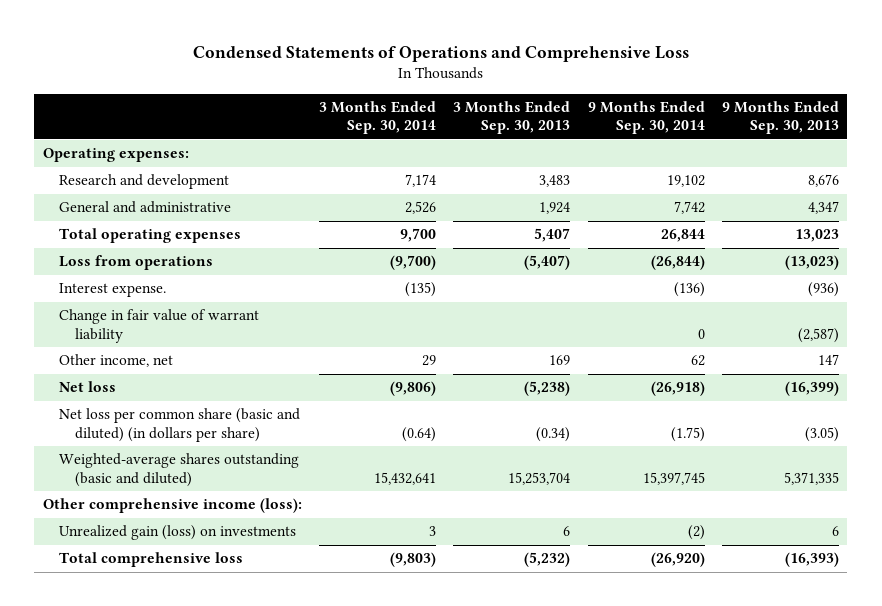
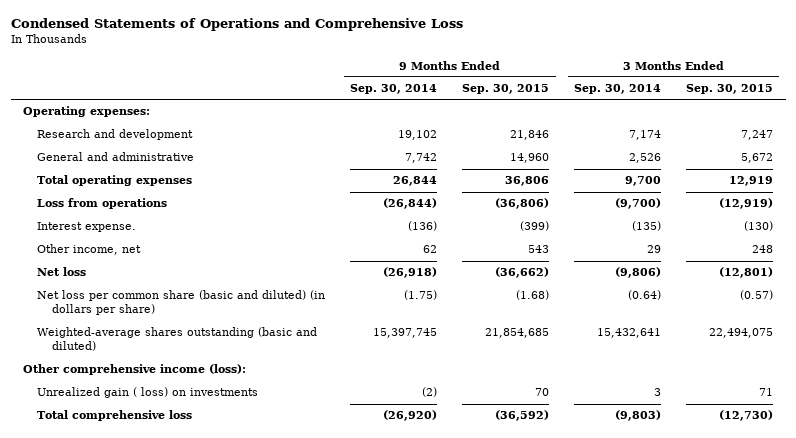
- | 3 Months Ended Sep. 30, 2014 | 3 Months Ended Sep. 30, 2013 | 9 Months Ended Sep. 30, 2014 | 9 Months Ended Sep. 30, 2013
+ | 9 Months Ended Sep. 30, 2014 | 9 Months Ended Sep. 30, 2015 | 3 Months Ended Sep. 30, 2014 | 3 Months Ended Sep. 30, 2015
- Change in fair value of warrant liability | | | 0 | (2,587)
- Unrealized gain (loss) on investments | 3 | 6 | (2) | 6
+ Unrealized gain ( loss) on investments | (2) | 70 | 3 | 71

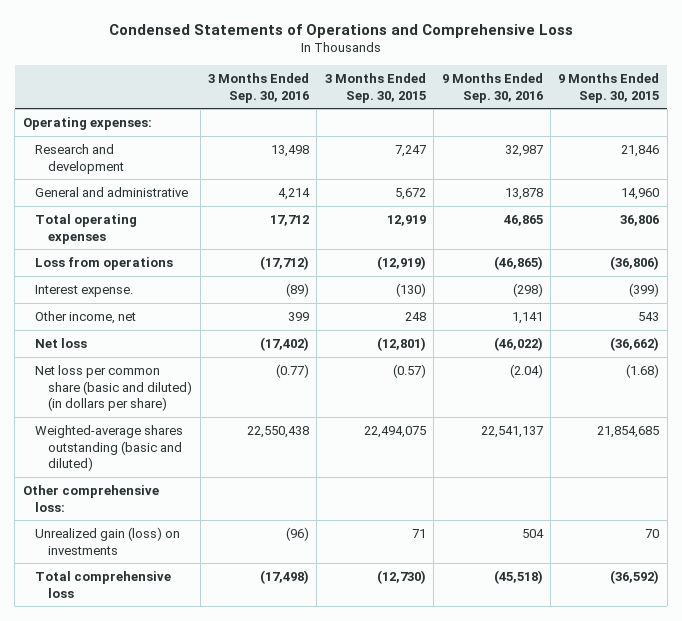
- | 9 Months Ended Sep. 30, 2014 | 9 Months Ended Sep. 30, 2015 | 3 Months Ended Sep. 30, 2014 | 3 Months Ended Sep. 30, 2015
+ | 3 Months Ended Sep. 30, 2016 | 3 Months Ended Sep. 30, 2015 | 9 Months Ended Sep. 30, 2016 | 9 Months Ended Sep. 30, 2015
- Other comprehensive income (loss):
- Unrealized gain ( loss) on investments | (2) | 70 | 3 | 71
+ Other comprehensive loss:
+ Unrealized gain (loss) on investments | (96) | 71 | 504 | 70

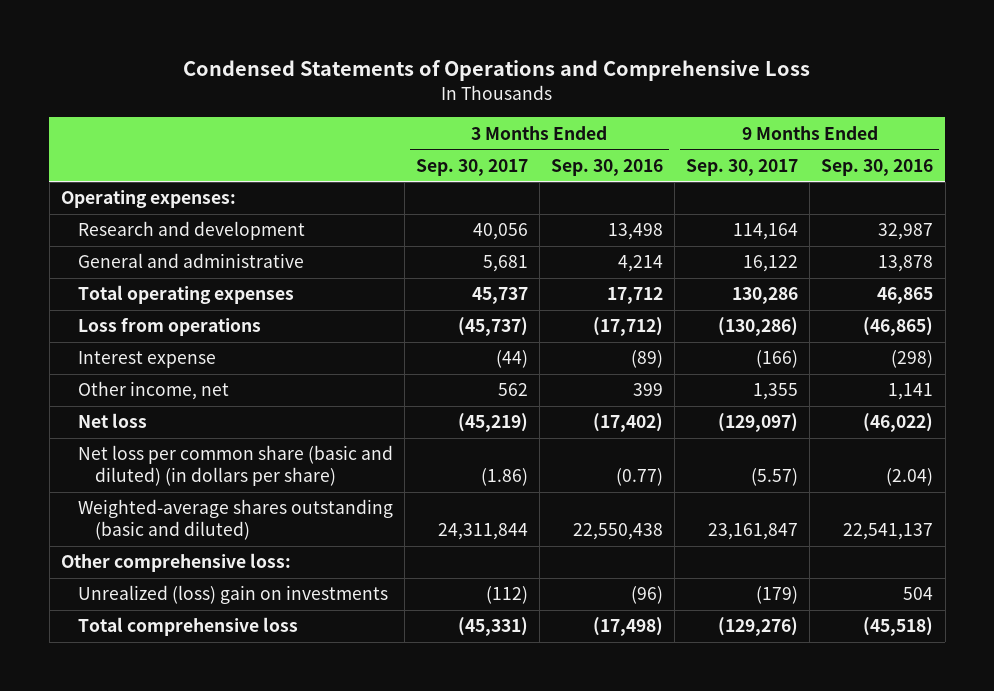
- | 3 Months Ended Sep. 30, 2016 | 3 Months Ended Sep. 30, 2015 | 9 Months Ended Sep. 30, 2016 | 9 Months Ended Sep. 30, 2015
+ | 3 Months Ended Sep. 30, 2017 | 3 Months Ended Sep. 30, 2016 | 9 Months Ended Sep. 30, 2017 | 9 Months Ended Sep. 30, 2016
- Interest expense. | (89) | (130) | (298) | (399)
+ Interest expense | (44) | (89) | (166) | (298)
- Unrealized gain (loss) on investments | (96) | 71 | 504 | 70
+ Unrealized (loss) gain on investments | (112) | (96) | (179) | 504

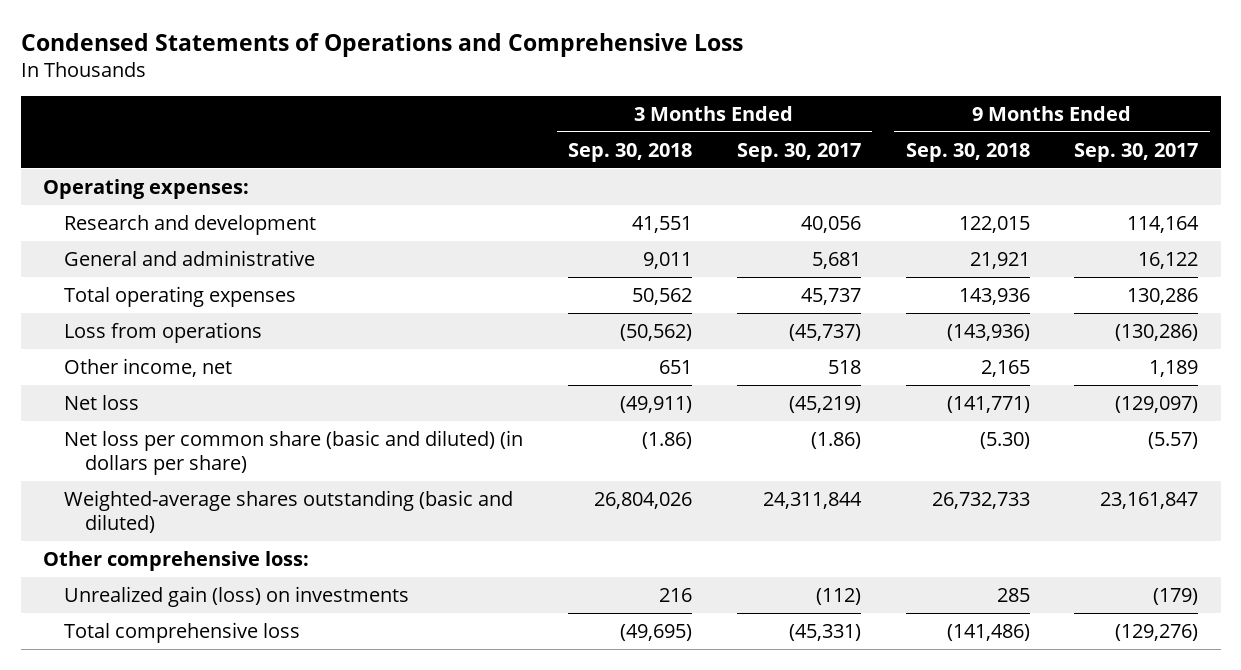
- | 3 Months Ended Sep. 30, 2017 | 3 Months Ended Sep. 30, 2016 | 9 Months Ended Sep. 30, 2017 | 9 Months Ended Sep. 30, 2016
+ | 3 Months Ended Sep. 30, 2018 | 3 Months Ended Sep. 30, 2017 | 9 Months Ended Sep. 30, 2018 | 9 Months Ended Sep. 30, 2017
- Interest expense | (44) | (89) | (166) | (298)
- Other income, net | 562 | 399 | 1,355 | 1,141
+ Other income, net | 651 | 518 | 2,165 | 1,189
- Unrealized (loss) gain on investments | (112) | (96) | (179) | 504
+ Unrealized gain (loss) on investments | 216 | (112) | 285 | (179)

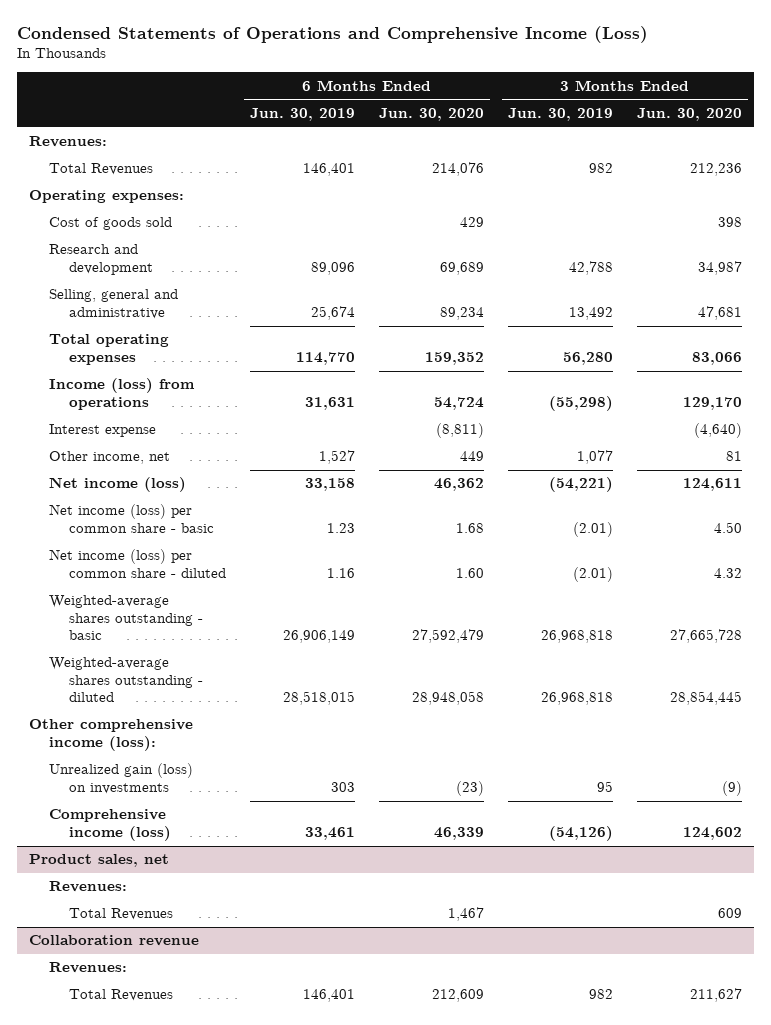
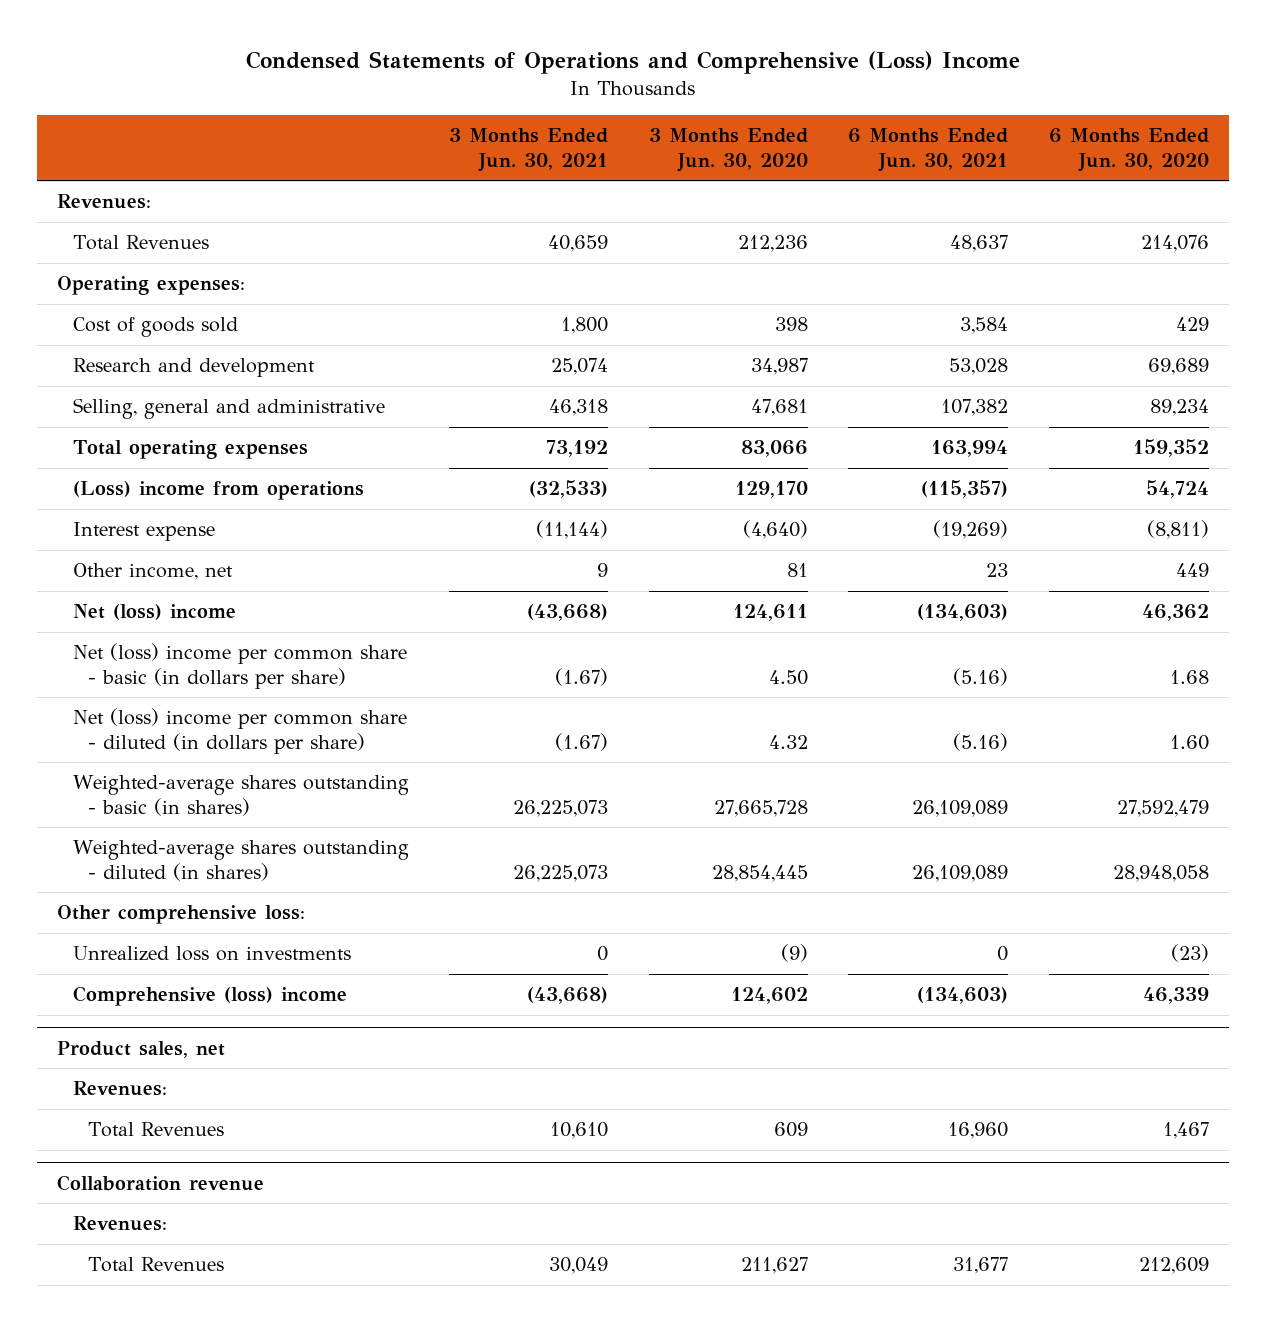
- Condensed Statements of Operations and Comprehensive Income (Loss)
+ Condensed Statements of Operations and Comprehensive (Loss) Income
- | 6 Months Ended Jun. 30, 2019 | 6 Months Ended Jun. 30, 2020 | 3 Months Ended Jun. 30, 2019 | 3 Months Ended Jun. 30, 2020
+ | 3 Months Ended Jun. 30, 2021 | 3 Months Ended Jun. 30, 2020 | 6 Months Ended Jun. 30, 2021 | 6 Months Ended Jun. 30, 2020
- Income (loss) from operations | 31,631 | 54,724 | (55,298) | 129,170
+ (Loss) income from operations | (32,533) | 129,170 | (115,357) | 54,724
- Net income (loss) | 33,158 | 46,362 | (54,221) | 124,611
- Net income (loss) per common share - basic | 1.23 | 1.68 | (2.01) | 4.50
- Net income (loss) per common share - diluted | 1.16 | 1.60 | (2.01) | 4.32
- Weighted-average shares outstanding - basic | 26,906,149 | 27,592,479 | 26,968,818 | 27,665,728
- Weighted-average shares outstanding - diluted | 28,518,015 | 28,948,058 | 26,968,818 | 28,854,445
- Other comprehensive income (loss):
- Unrealized gain (loss) on investments | 303 | (23) | 95 | (9)
- Comprehensive income (loss) | 33,461 | 46,339 | (54,126) | 124,602
+ Net (loss) income | (43,668) | 124,611 | (134,603) | 46,362
+ Net (loss) income per common share - basic (in dollars per share) | (1.67) | 4.50 | (5.16) | 1.68
+ Net (loss) income per common share - diluted (in dollars per share) | (1.67) | 4.32 | (5.16) | 1.60
+ Weighted-average shares outstanding - basic (in shares) | 26,225,073 | 27,665,728 | 26,109,089 | 27,592,479
+ Weighted-average shares outstanding - diluted (in shares) | 26,225,073 | 28,854,445 | 26,109,089 | 28,948,058
+ Other comprehensive loss:
+ Unrealized loss on investments | 0 | (9) | 0 | (23)
+ Comprehensive (loss) income | (43,668) | 124,602 | (134,603) | 46,339

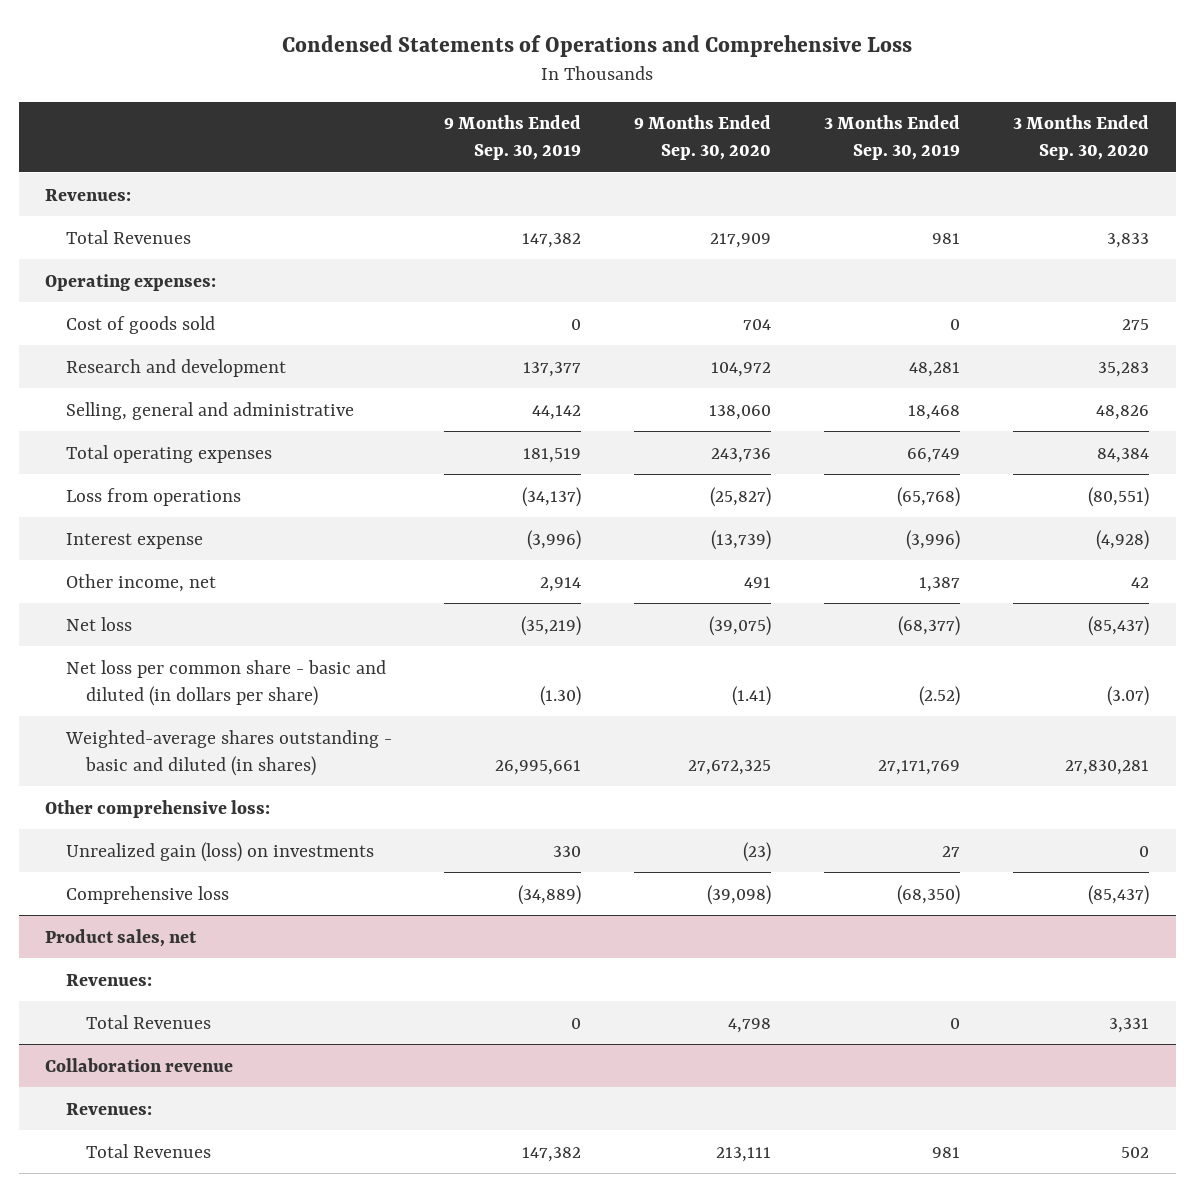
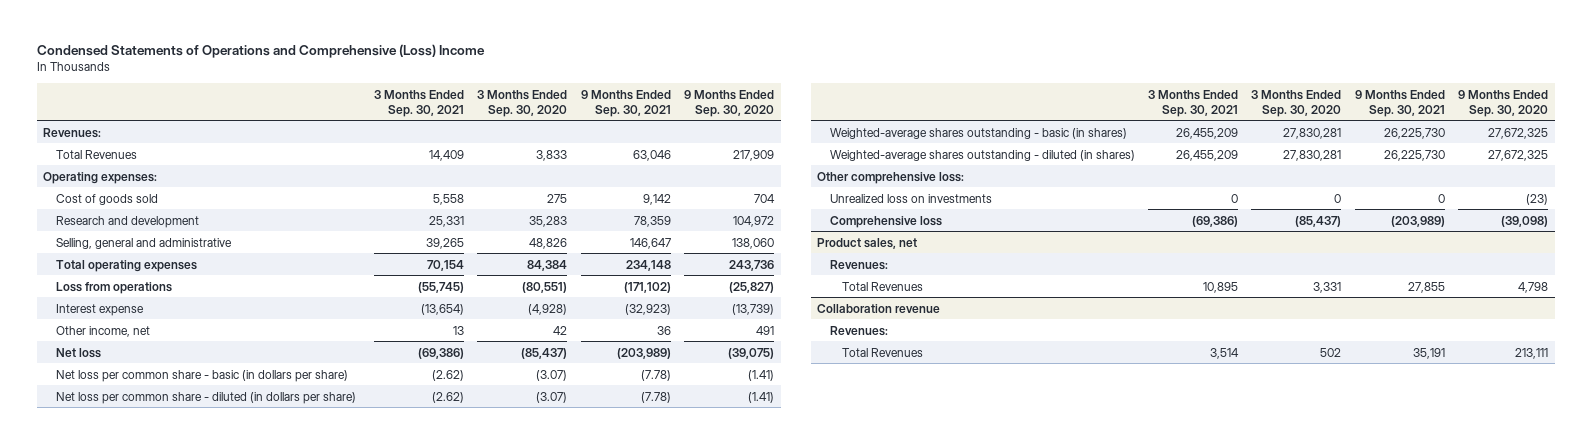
- Condensed Statements of Operations and Comprehensive Loss
+ Condensed Statements of Operations and Comprehensive (Loss) Income
- | 9 Months Ended Sep. 30, 2019 | 9 Months Ended Sep. 30, 2020 | 3 Months Ended Sep. 30, 2019 | 3 Months Ended Sep. 30, 2020
+ | 3 Months Ended Sep. 30, 2021 | 3 Months Ended Sep. 30, 2020 | 9 Months Ended Sep. 30, 2021 | 9 Months Ended Sep. 30, 2020
- Net loss per common share - basic and diluted (in dollars per share) | (1.30) | (1.41) | (2.52) | (3.07)
- Weighted-average shares outstanding - basic and diluted (in shares) | 26,995,661 | 27,672,325 | 27,171,769 | 27,830,281
+ Net loss per common share - basic (in dollars per share) | (2.62) | (3.07) | (7.78) | (1.41)
+ Net loss per common share - diluted (in dollars per share) | (2.62) | (3.07) | (7.78) | (1.41)
+ Weighted-average shares outstanding - basic (in shares) | 26,455,209 | 27,830,281 | 26,225,730 | 27,672,325
+ Weighted-average shares outstanding - diluted (in shares) | 26,455,209 | 27,830,281 | 26,225,730 | 27,672,325
- Unrealized gain (loss) on investments | 330 | (23) | 27 | 0
+ Unrealized loss on investments | 0 | 0 | 0 | (23)

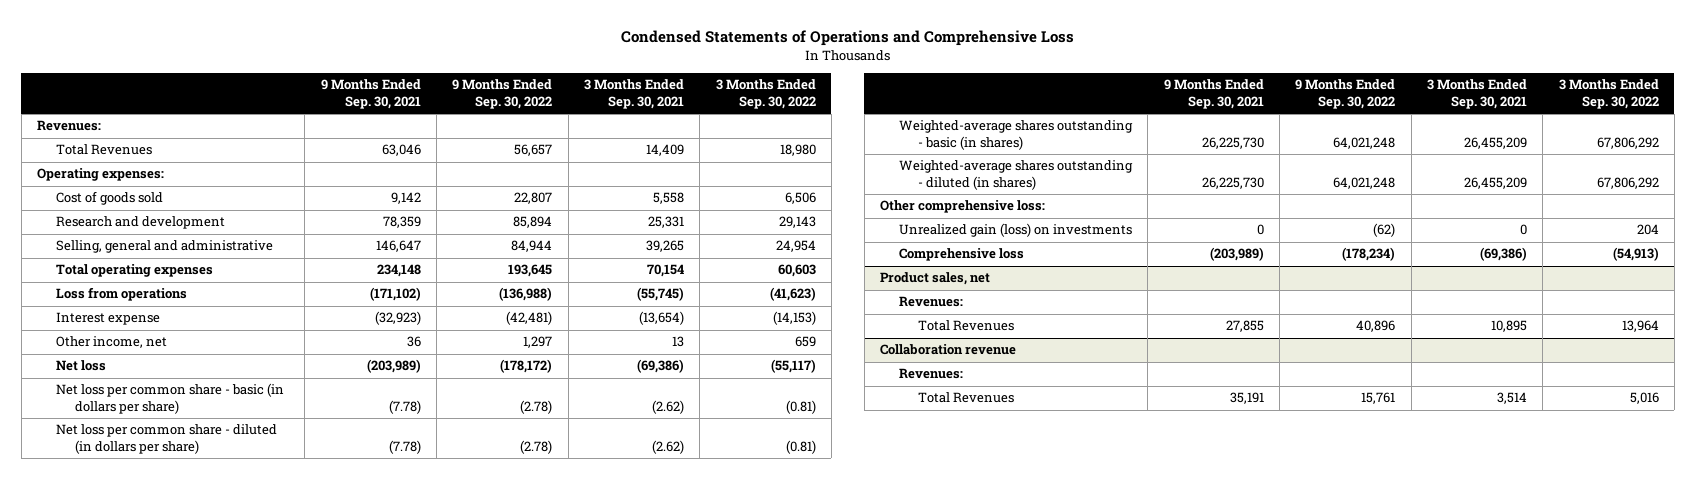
- Condensed Statements of Operations and Comprehensive (Loss) Income
+ Condensed Statements of Operations and Comprehensive Loss
- | 3 Months Ended Sep. 30, 2021 | 3 Months Ended Sep. 30, 2020 | 9 Months Ended Sep. 30, 2021 | 9 Months Ended Sep. 30, 2020
+ | 9 Months Ended Sep. 30, 2021 | 9 Months Ended Sep. 30, 2022 | 3 Months Ended Sep. 30, 2021 | 3 Months Ended Sep. 30, 2022
- Unrealized loss on investments | 0 | 0 | 0 | (23)
+ Unrealized gain (loss) on investments | 0 | (62) | 0 | 204

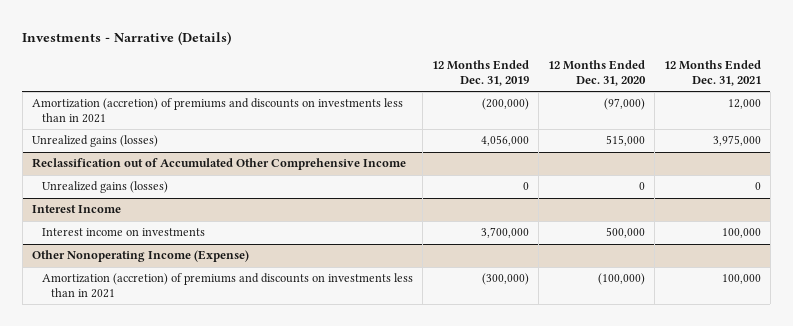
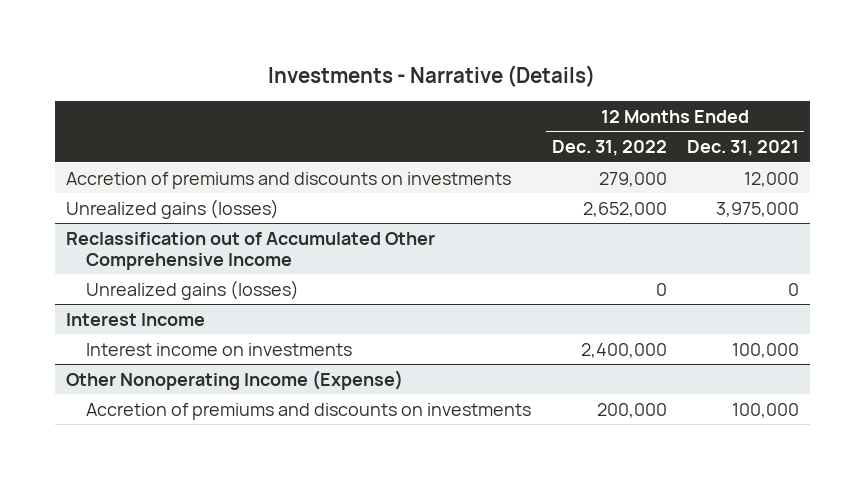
- | 12 Months Ended Dec. 31, 2019 | 12 Months Ended Dec. 31, 2020 | 12 Months Ended Dec. 31, 2021
+ | 12 Months Ended Dec. 31, 2022 | 12 Months Ended Dec. 31, 2021
- Amortization (accretion) of premiums and discounts on investments less than in 2021 | (200,000) | (97,000) | 12,000
+ Accretion of premiums and discounts on investments | 279,000 | 12,000
@ Other Nonoperating Income (Expense)
- Amortization (accretion) of premiums and discounts on investments less than in 2021 | (300,000) | (100,000) | 100,000
+ Accretion of premiums and discounts on investments | 200,000 | 100,000

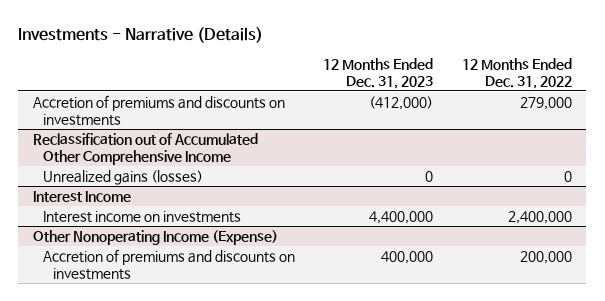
- | 12 Months Ended Dec. 31, 2022 | 12 Months Ended Dec. 31, 2021
+ | 12 Months Ended Dec. 31, 2023 | 12 Months Ended Dec. 31, 2022
- Unrealized gains (losses) | 2,652,000 | 3,975,000

